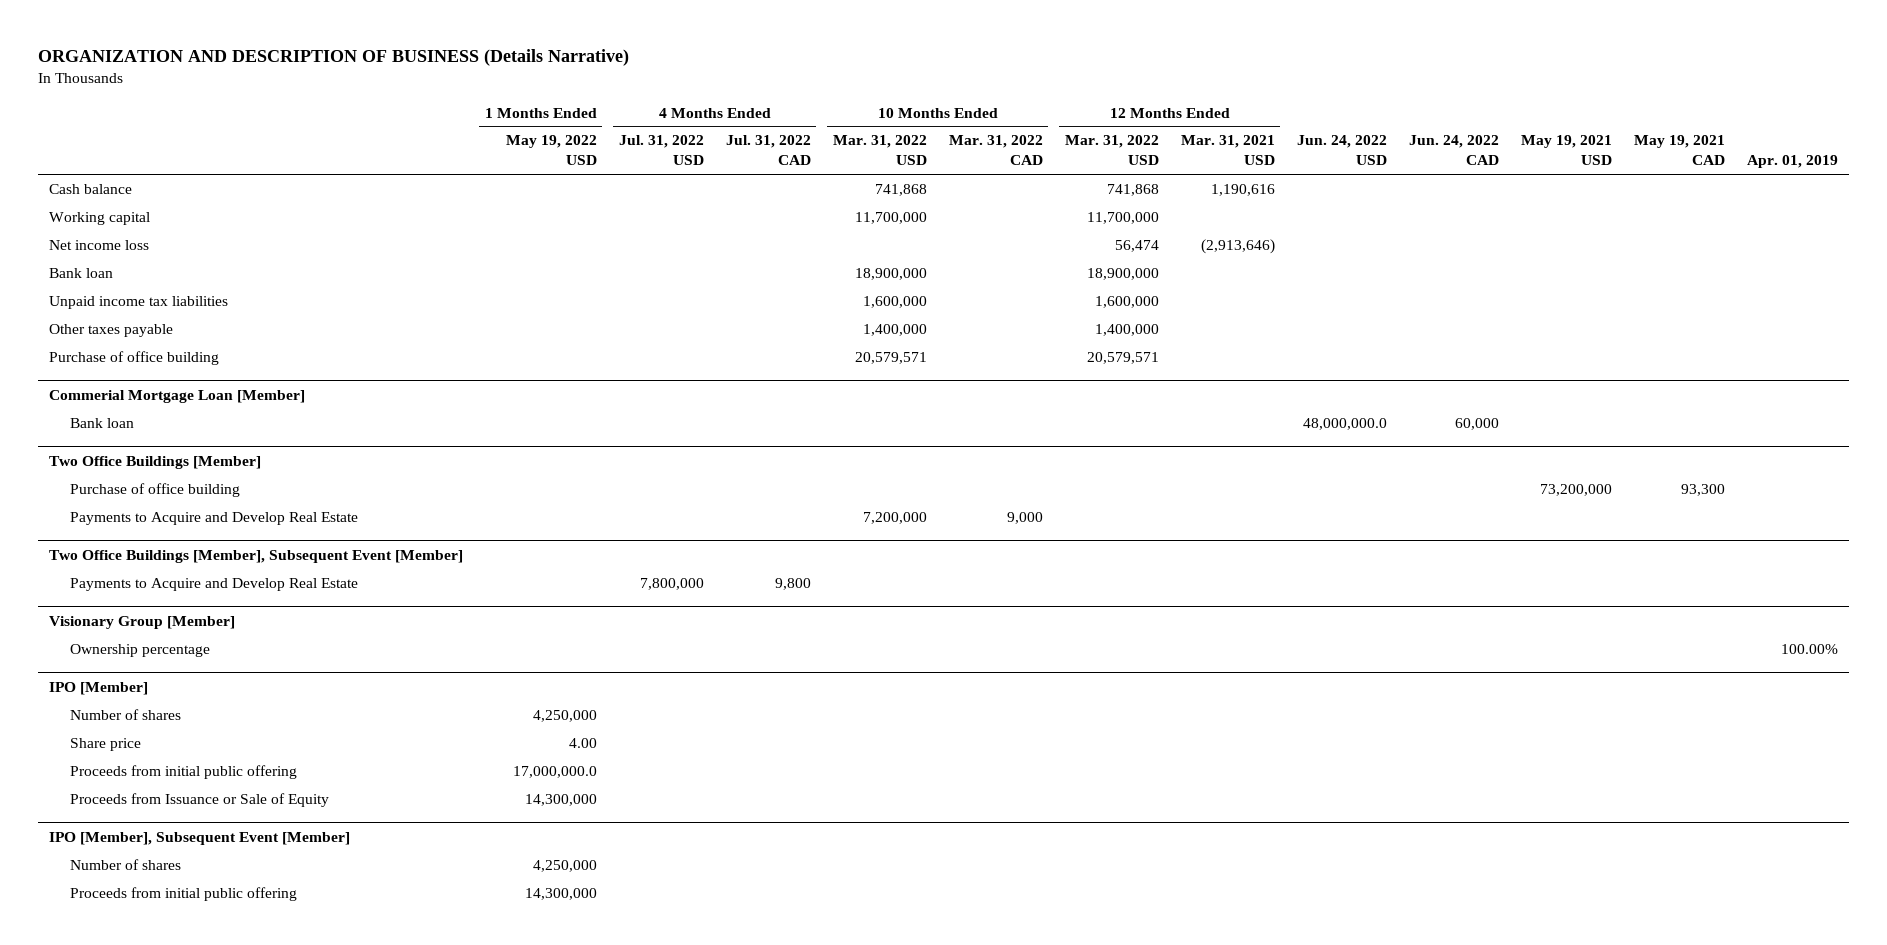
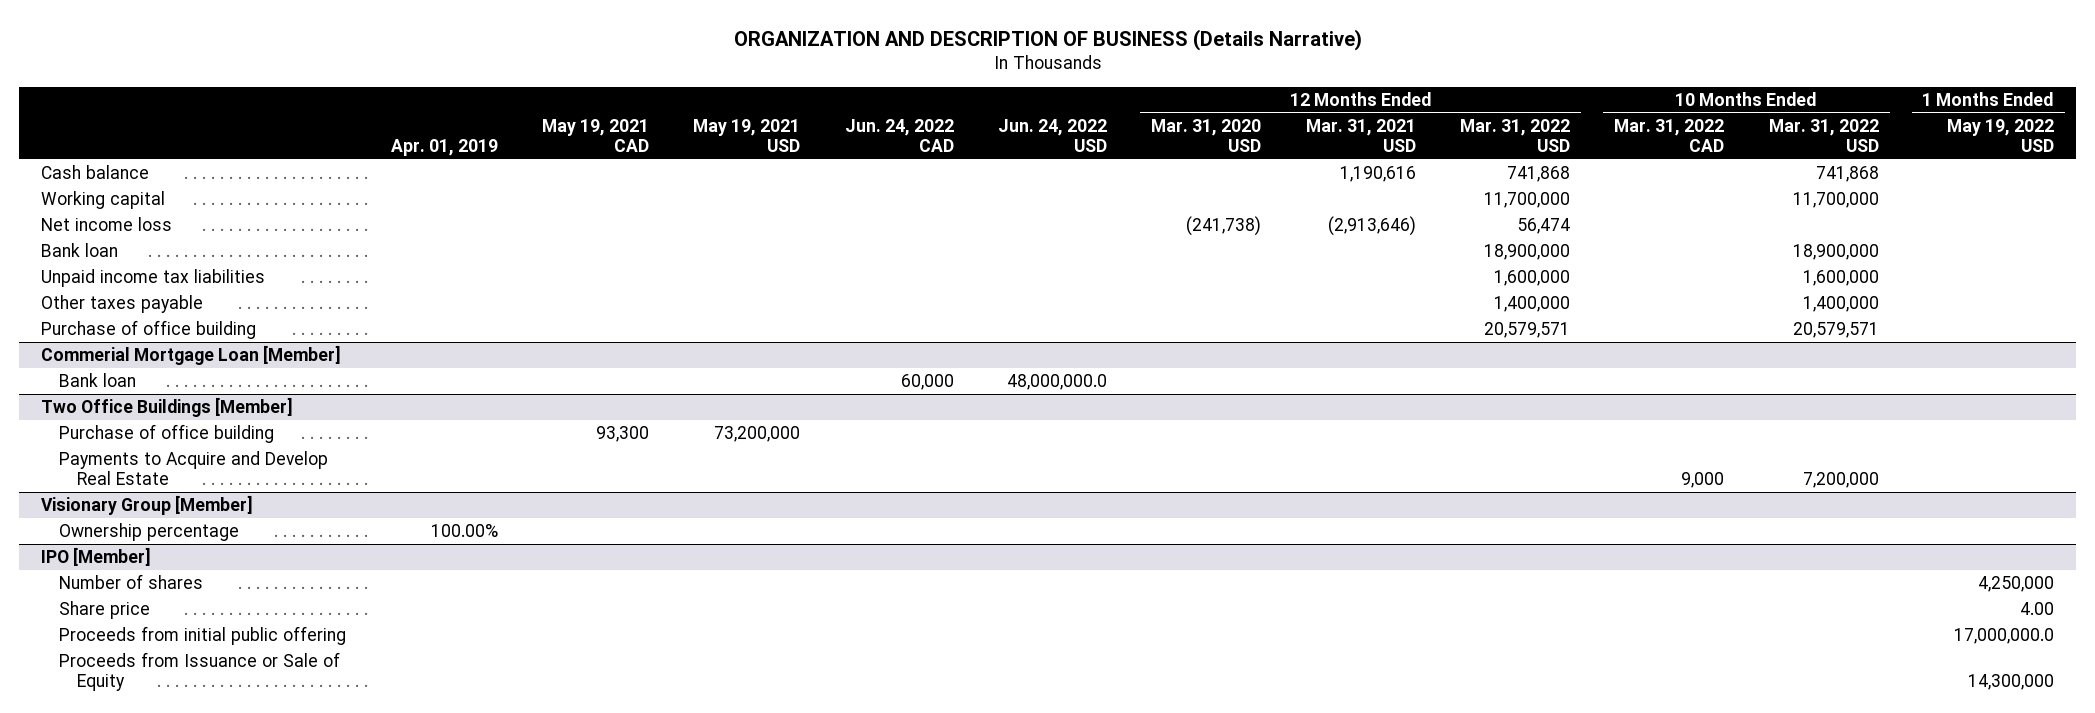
- | 1 Months Ended May 19, 2022 USD | 4 Months Ended Jul. 31, 2022 USD | 4 Months Ended Jul. 31, 2022 CAD | 10 Months Ended Mar. 31, 2022 USD | 10 Months Ended Mar. 31, 2022 CAD | 12 Months Ended Mar. 31, 2022 USD | 12 Months Ended Mar. 31, 2021 USD | Jun. 24, 2022 USD | Jun. 24, 2022 CAD | May 19, 2021 USD | May 19, 2021 CAD | Apr. 01, 2019
+ | Apr. 01, 2019 | May 19, 2021 CAD | May 19, 2021 USD | Jun. 24, 2022 CAD | Jun. 24, 2022 USD | 12 Months Ended Mar. 31, 2020 USD | 12 Months Ended Mar. 31, 2021 USD | 12 Months Ended Mar. 31, 2022 USD | 10 Months Ended Mar. 31, 2022 CAD | 10 Months Ended Mar. 31, 2022 USD | 1 Months Ended May 19, 2022 USD
- Two Office Buildings [Member], Subsequent Event [Member]
- Payments to Acquire and Develop Real Estate | | 7,800,000 | 9,800 | | | | | | | | |
- IPO [Member], Subsequent Event [Member]
- Number of shares | 4,250,000 | | | | | | | | | | |
- Proceeds from initial public offering | 14,300,000 | | | | | | | | | | |

